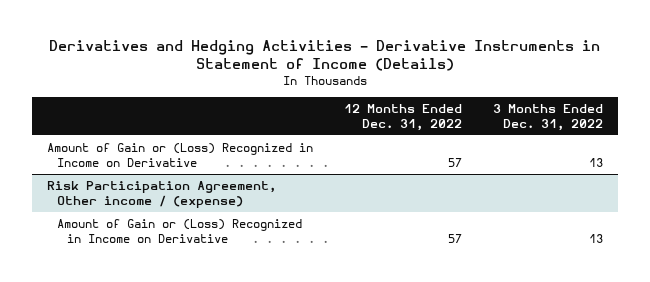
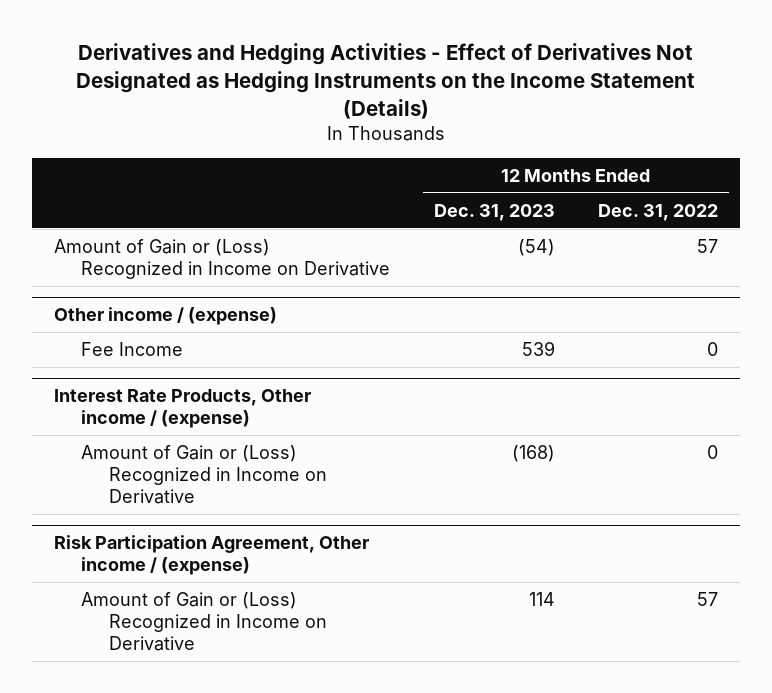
- Derivatives and Hedging Activities - Derivative Instruments in Statement of Income (Details)
+ Derivatives and Hedging Activities - Effect of Derivatives Not Designated as Hedging Instruments on the Income Statement (Details)
- | 12 Months Ended Dec. 31, 2022 | 3 Months Ended Dec. 31, 2022
+ | 12 Months Ended Dec. 31, 2023 | 12 Months Ended Dec. 31, 2022
+ Other income / (expense)
+ Fee Income | 539 | 0
+ Interest Rate Products, Other income / (expense)
+ Amount of Gain or (Loss) Recognized in Income on Derivative | (168) | 0

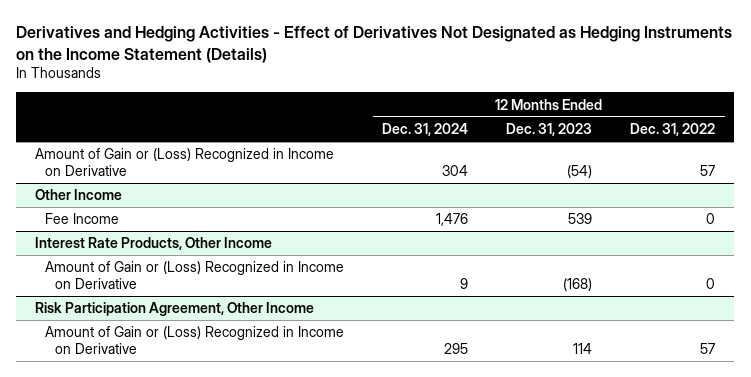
- | 12 Months Ended Dec. 31, 2023 | 12 Months Ended Dec. 31, 2022
+ | 12 Months Ended Dec. 31, 2024 | 12 Months Ended Dec. 31, 2023 | 12 Months Ended Dec. 31, 2022
- Other income / (expense)
+ Other Income
- Interest Rate Products, Other income / (expense)
+ Interest Rate Products, Other Income
- Risk Participation Agreement, Other income / (expense)
+ Risk Participation Agreement, Other Income

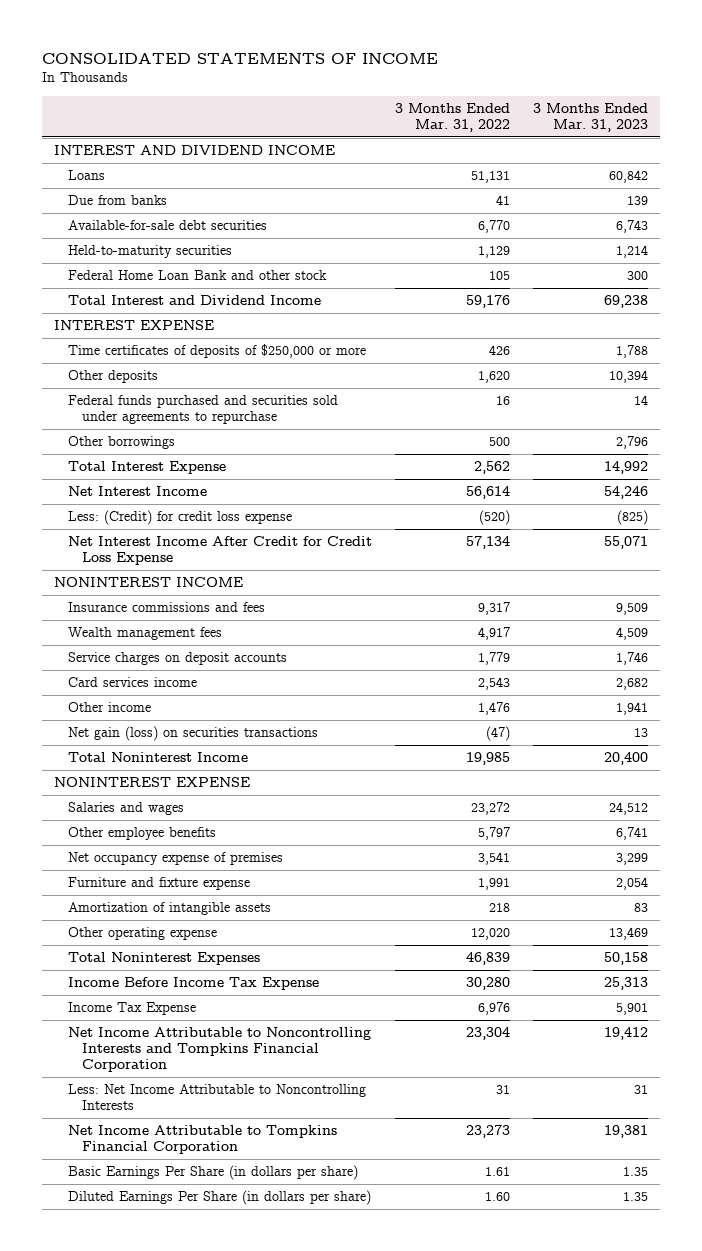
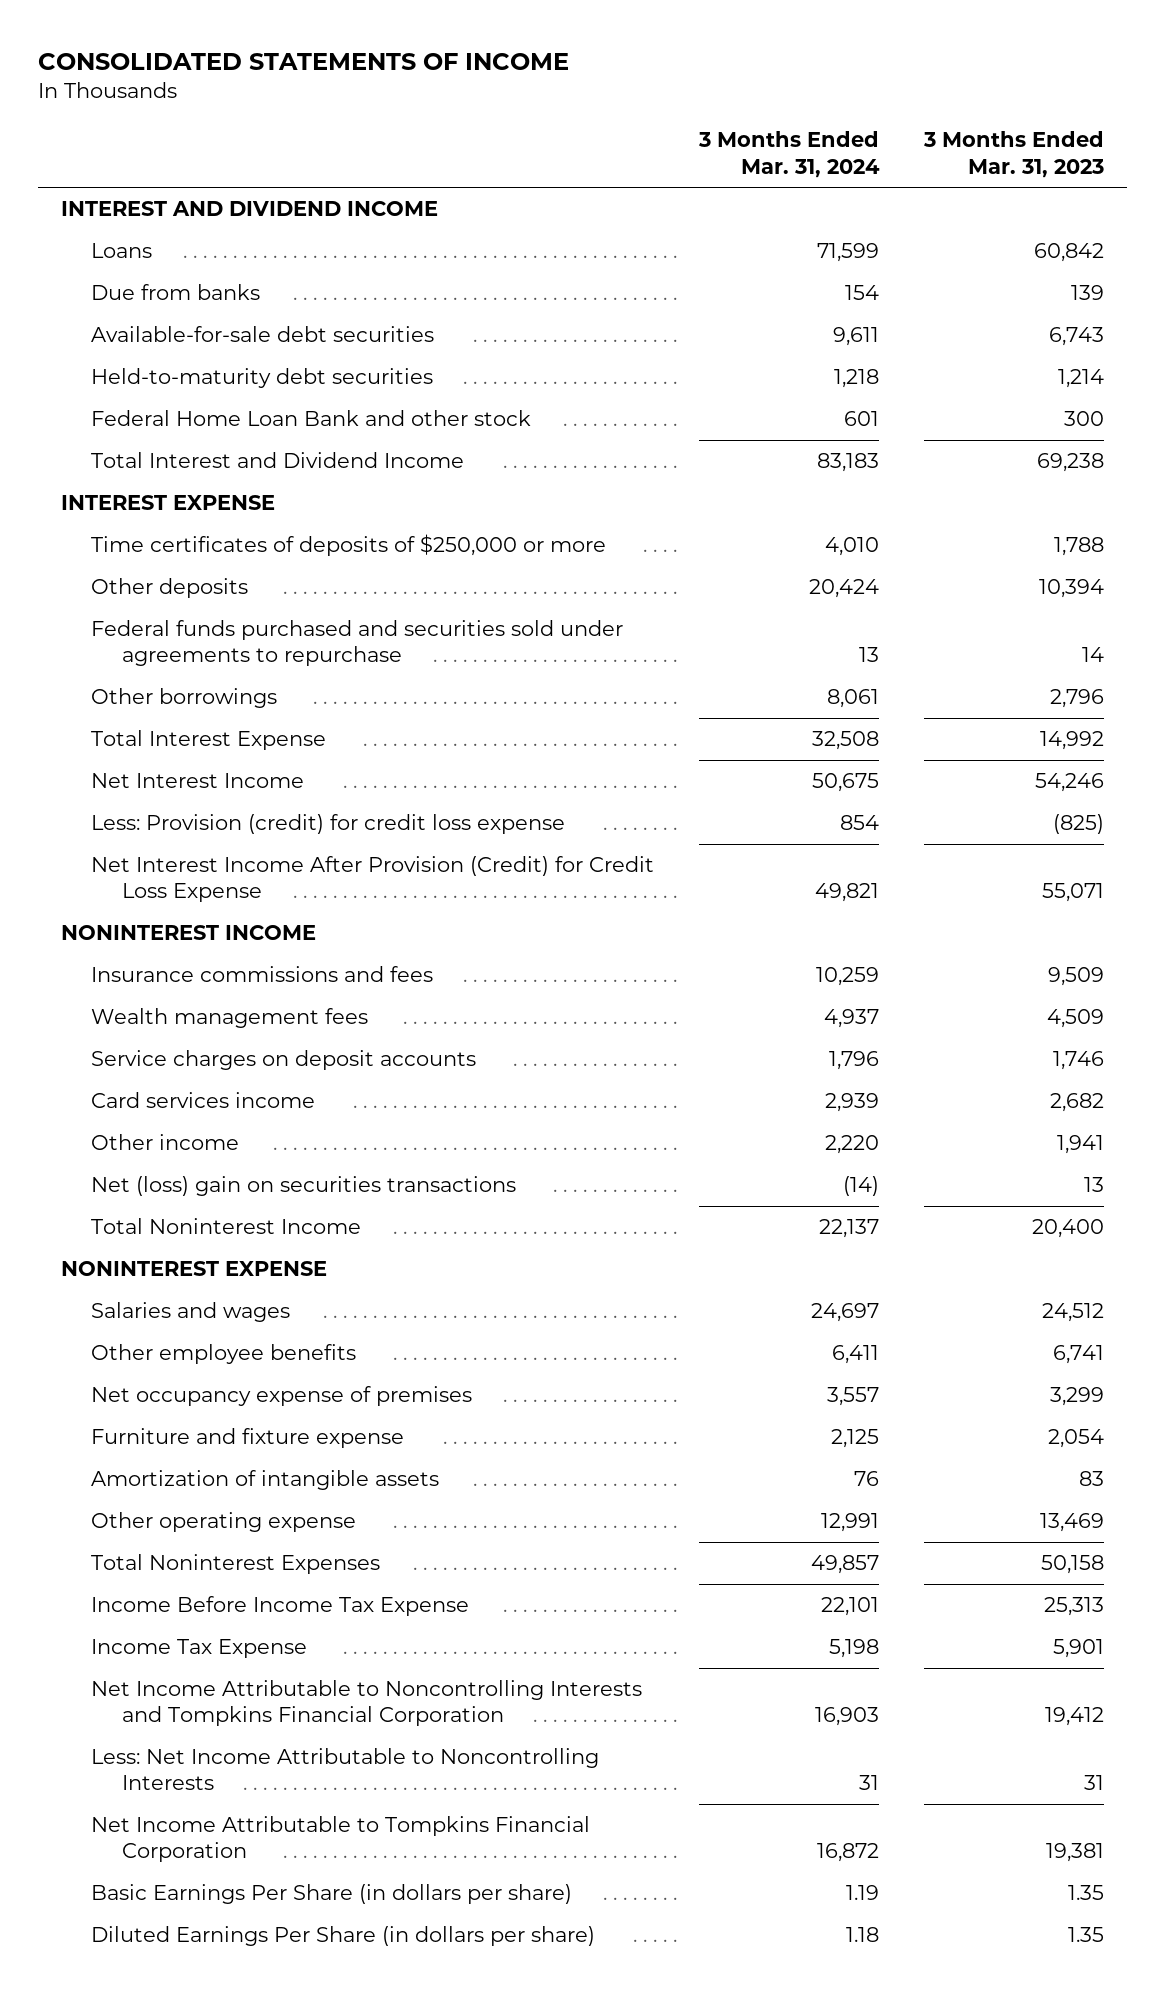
- | 3 Months Ended Mar. 31, 2022 | 3 Months Ended Mar. 31, 2023
+ | 3 Months Ended Mar. 31, 2024 | 3 Months Ended Mar. 31, 2023
- Held-to-maturity securities | 1,129 | 1,214
+ Held-to-maturity debt securities | 1,218 | 1,214
- Less: (Credit) for credit loss expense | (520) | (825)
- Net Interest Income After Credit for Credit Loss Expense | 57,134 | 55,071
+ Less: Provision (credit) for credit loss expense | 854 | (825)
+ Net Interest Income After Provision (Credit) for Credit Loss Expense | 49,821 | 55,071
- Net gain (loss) on securities transactions | (47) | 13
+ Net (loss) gain on securities transactions | (14) | 13

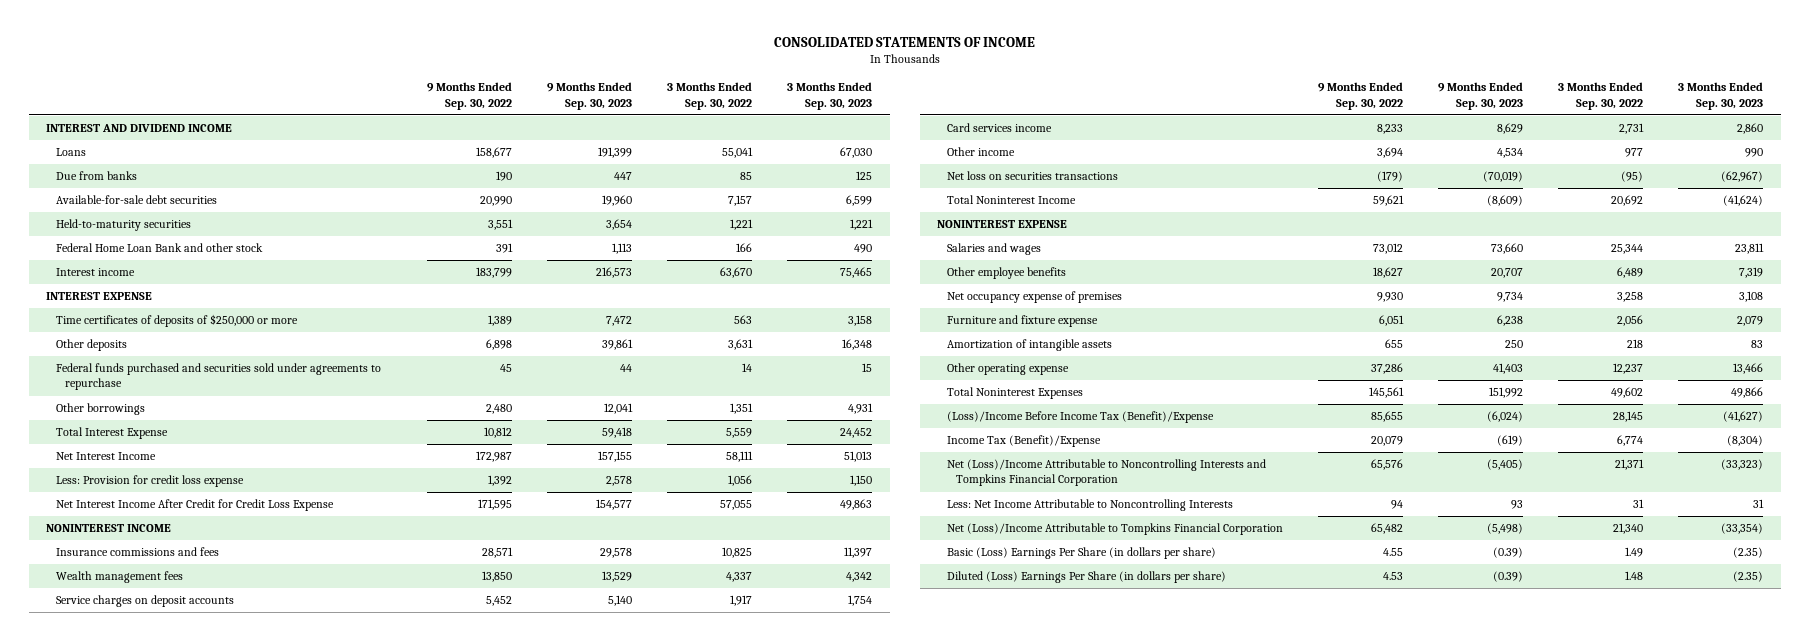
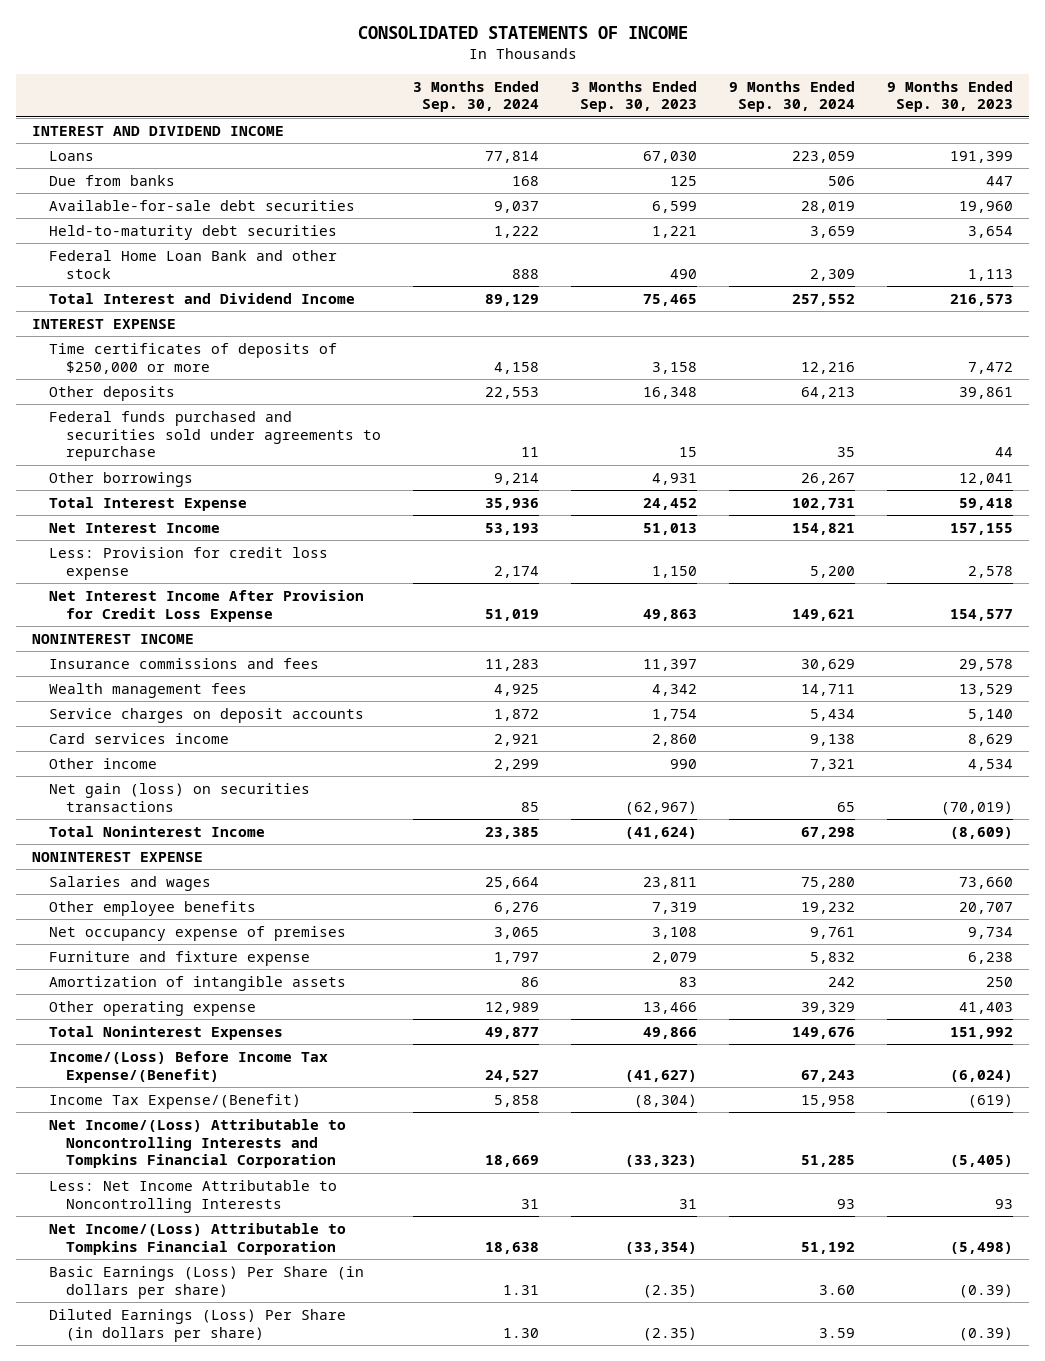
- | 9 Months Ended Sep. 30, 2022 | 9 Months Ended Sep. 30, 2023 | 3 Months Ended Sep. 30, 2022 | 3 Months Ended Sep. 30, 2023
+ | 3 Months Ended Sep. 30, 2024 | 3 Months Ended Sep. 30, 2023 | 9 Months Ended Sep. 30, 2024 | 9 Months Ended Sep. 30, 2023
- Held-to-maturity securities | 3,551 | 3,654 | 1,221 | 1,221
+ Held-to-maturity debt securities | 1,222 | 1,221 | 3,659 | 3,654
- Interest income | 183,799 | 216,573 | 63,670 | 75,465
+ Total Interest and Dividend Income | 89,129 | 75,465 | 257,552 | 216,573
- Net Interest Income After Credit for Credit Loss Expense | 171,595 | 154,577 | 57,055 | 49,863
+ Net Interest Income After Provision for Credit Loss Expense | 51,019 | 49,863 | 149,621 | 154,577
- Net loss on securities transactions | (179) | (70,019) | (95) | (62,967)
+ Net gain (loss) on securities transactions | 85 | (62,967) | 65 | (70,019)
- (Loss)/Income Before Income Tax (Benefit)/Expense | 85,655 | (6,024) | 28,145 | (41,627)
- Income Tax (Benefit)/Expense | 20,079 | (619) | 6,774 | (8,304)
- Net (Loss)/Income Attributable to Noncontrolling Interests and Tompkins Financial Corporation | 65,576 | (5,405) | 21,371 | (33,323)
+ Income/(Loss) Before Income Tax Expense/(Benefit) | 24,527 | (41,627) | 67,243 | (6,024)
+ Income Tax Expense/(Benefit) | 5,858 | (8,304) | 15,958 | (619)
+ Net Income/(Loss) Attributable to Noncontrolling Interests and Tompkins Financial Corporation | 18,669 | (33,323) | 51,285 | (5,405)
- Net (Loss)/Income Attributable to Tompkins Financial Corporation | 65,482 | (5,498) | 21,340 | (33,354)
- Basic (Loss) Earnings Per Share (in dollars per share) | 4.55 | (0.39) | 1.49 | (2.35)
- Diluted (Loss) Earnings Per Share (in dollars per share) | 4.53 | (0.39) | 1.48 | (2.35)
+ Net Income/(Loss) Attributable to Tompkins Financial Corporation | 18,638 | (33,354) | 51,192 | (5,498)
+ Basic Earnings (Loss) Per Share (in dollars per share) | 1.31 | (2.35) | 3.60 | (0.39)
+ Diluted Earnings (Loss) Per Share (in dollars per share) | 1.30 | (2.35) | 3.59 | (0.39)

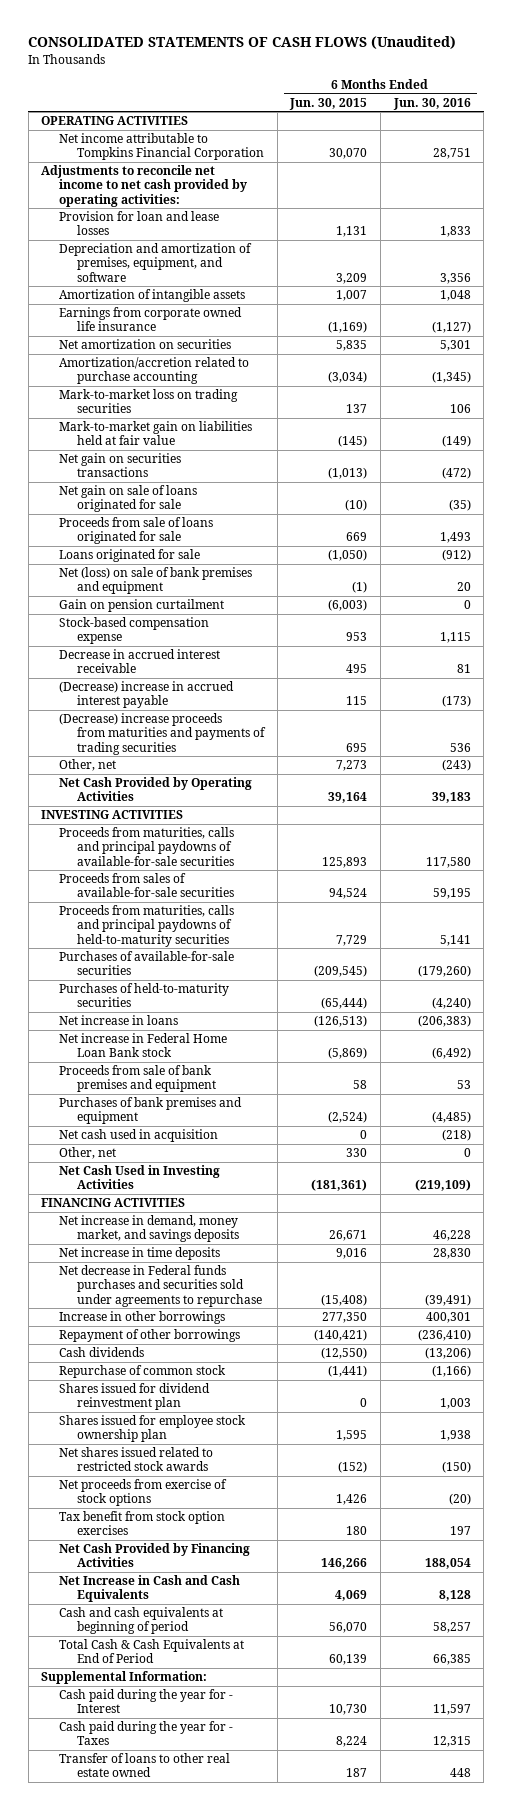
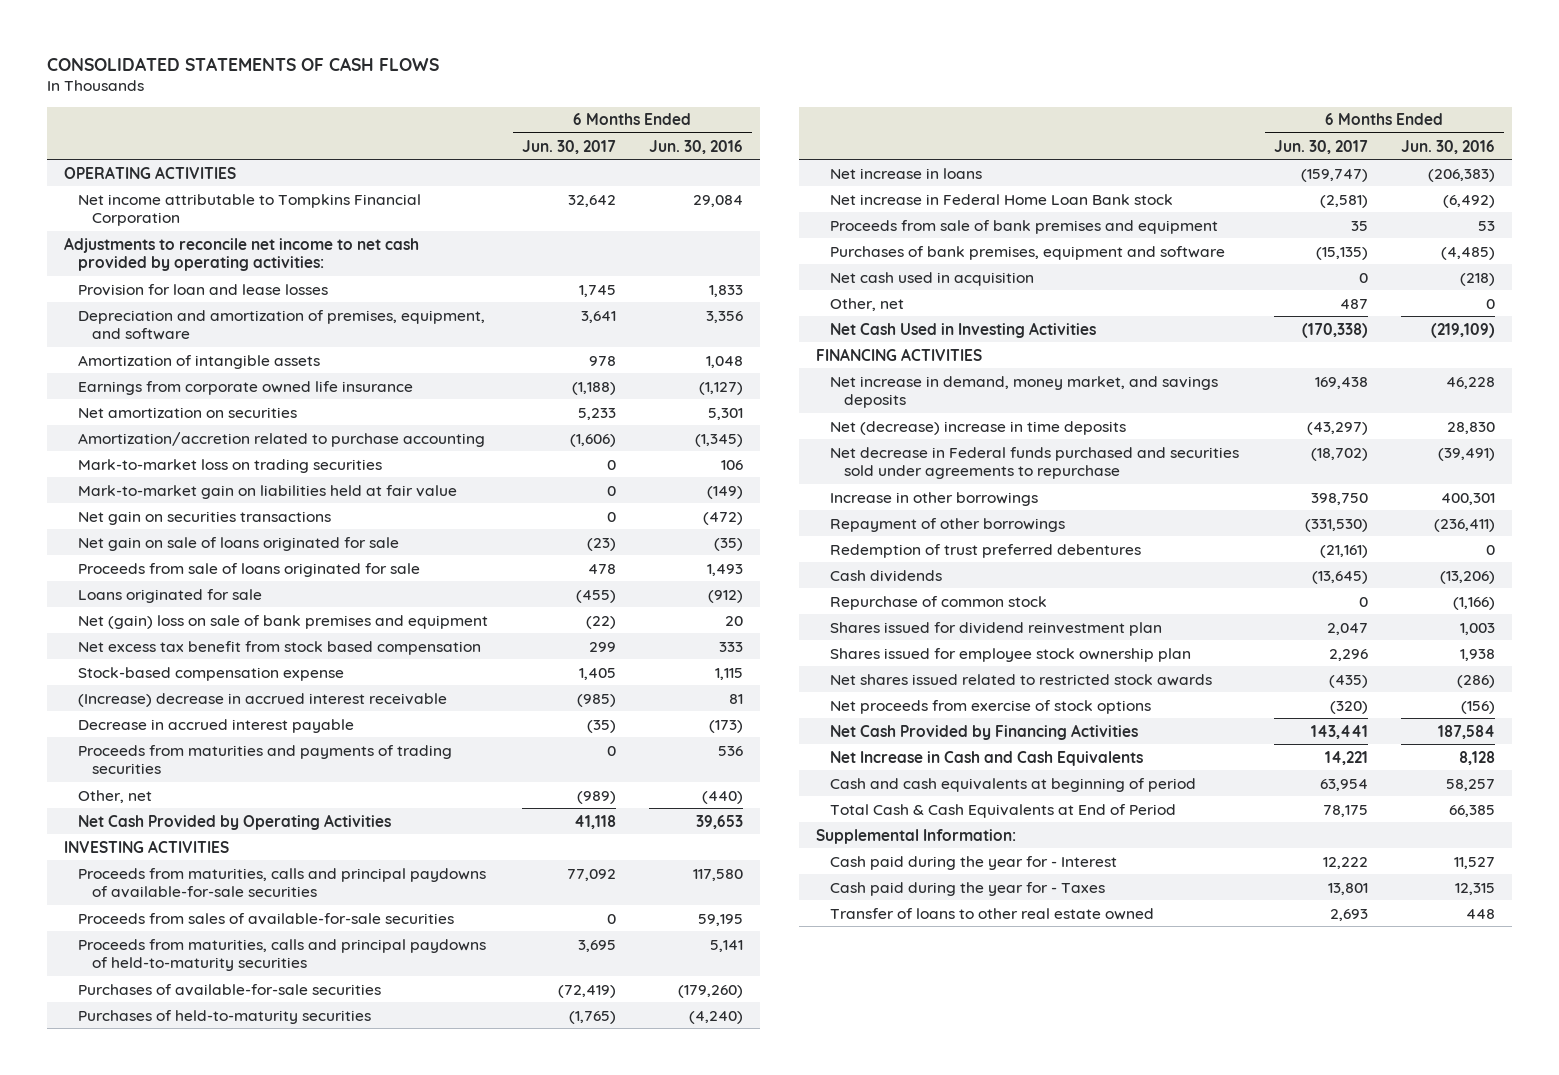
- CONSOLIDATED STATEMENTS OF CASH FLOWS (Unaudited)
+ CONSOLIDATED STATEMENTS OF CASH FLOWS
- | 6 Months Ended Jun. 30, 2015 | 6 Months Ended Jun. 30, 2016
+ | 6 Months Ended Jun. 30, 2017 | 6 Months Ended Jun. 30, 2016
- Net income attributable to Tompkins Financial Corporation | 30,070 | 28,751
+ Net income attributable to Tompkins Financial Corporation | 32,642 | 29,084
- Net (loss) on sale of bank premises and equipment | (1) | 20
- Gain on pension curtailment | (6,003) | 0
+ Net (gain) loss on sale of bank premises and equipment | (22) | 20
+ Net excess tax benefit from stock based compensation | 299 | 333
- Decrease in accrued interest receivable | 495 | 81
- (Decrease) increase in accrued interest payable | 115 | (173)
- (Decrease) increase proceeds from maturities and payments of trading securities | 695 | 536
- Other, net | 7,273 | (243)
- Net Cash Provided by Operating Activities | 39,164 | 39,183
+ (Increase) decrease in accrued interest receivable | (985) | 81
+ Decrease in accrued interest payable | (35) | (173)
+ Proceeds from maturities and payments of trading securities | 0 | 536
+ Other, net | (989) | (440)
+ Net Cash Provided by Operating Activities | 41,118 | 39,653
- Purchases of bank premises and equipment | (2,524) | (4,485)
+ Purchases of bank premises, equipment and software | (15,135) | (4,485)
- Net increase in time deposits | 9,016 | 28,830
- Net decrease in Federal funds purchases and securities sold under agreements to repurchase | (15,408) | (39,491)
+ Net (decrease) increase in time deposits | (43,297) | 28,830
+ Net decrease in Federal funds purchased and securities sold under agreements to repurchase | (18,702) | (39,491)
- Repayment of other borrowings | (140,421) | (236,410)
+ Repayment of other borrowings | (331,530) | (236,411)
+ Redemption of trust preferred debentures | (21,161) | 0
- Net shares issued related to restricted stock awards | (152) | (150)
- Net proceeds from exercise of stock options | 1,426 | (20)
- Tax benefit from stock option exercises | 180 | 197
- Net Cash Provided by Financing Activities | 146,266 | 188,054
+ Net shares issued related to restricted stock awards | (435) | (286)
+ Net proceeds from exercise of stock options | (320) | (156)
+ Net Cash Provided by Financing Activities | 143,441 | 187,584
- Cash paid during the year for - Interest | 10,730 | 11,597
+ Cash paid during the year for - Interest | 12,222 | 11,527

